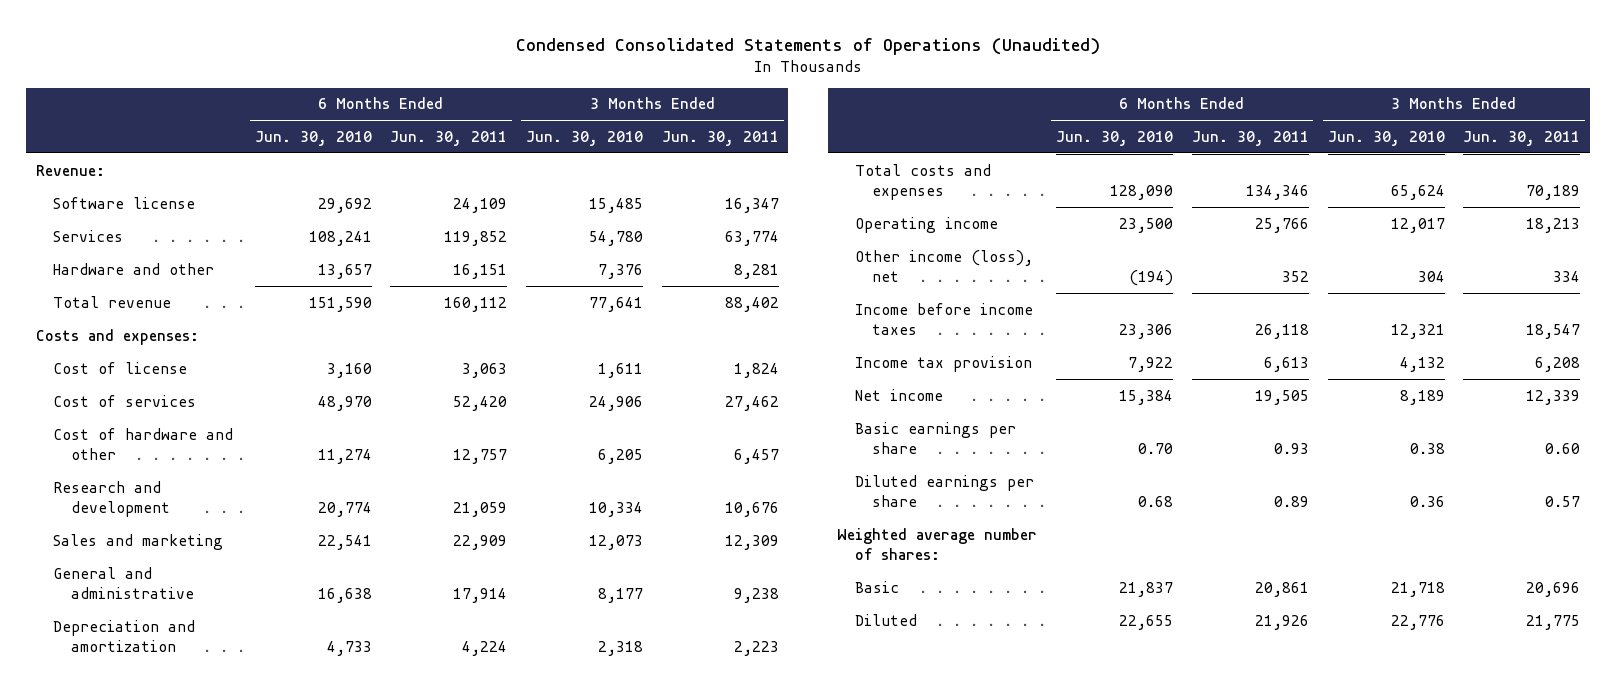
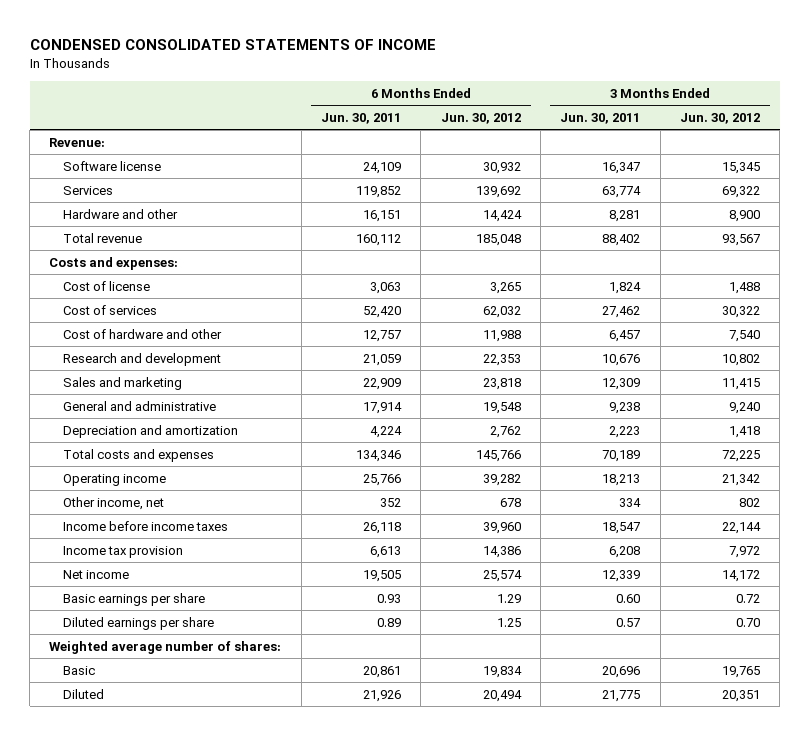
- Condensed Consolidated Statements of Operations (Unaudited)
+ CONDENSED CONSOLIDATED STATEMENTS OF INCOME
- | 6 Months Ended Jun. 30, 2010 | 6 Months Ended Jun. 30, 2011 | 3 Months Ended Jun. 30, 2010 | 3 Months Ended Jun. 30, 2011
+ | 6 Months Ended Jun. 30, 2011 | 6 Months Ended Jun. 30, 2012 | 3 Months Ended Jun. 30, 2011 | 3 Months Ended Jun. 30, 2012
- Other income (loss), net | (194) | 352 | 304 | 334
+ Other income, net | 352 | 678 | 334 | 802

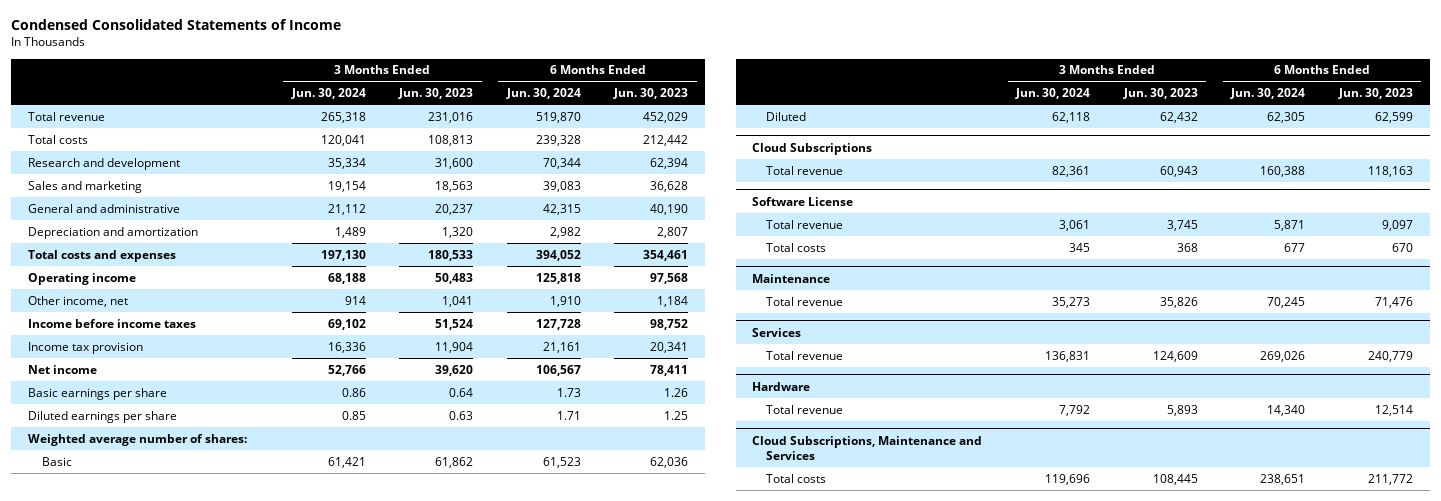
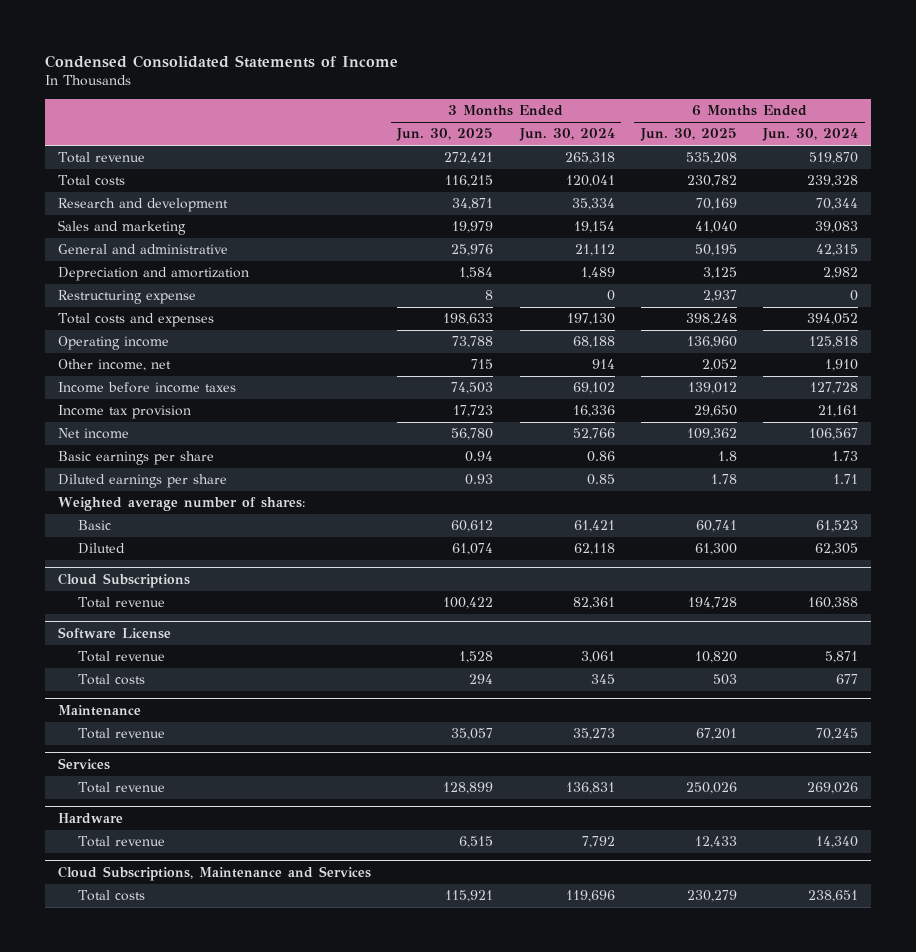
- | 3 Months Ended Jun. 30, 2024 | 3 Months Ended Jun. 30, 2023 | 6 Months Ended Jun. 30, 2024 | 6 Months Ended Jun. 30, 2023
+ | 3 Months Ended Jun. 30, 2025 | 3 Months Ended Jun. 30, 2024 | 6 Months Ended Jun. 30, 2025 | 6 Months Ended Jun. 30, 2024
+ Restructuring expense | 8 | 0 | 2,937 | 0

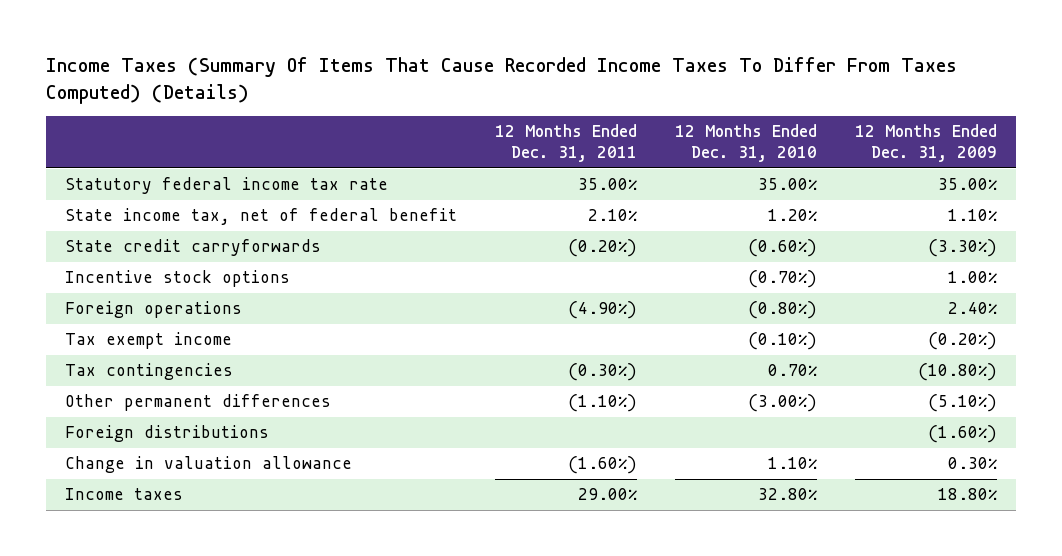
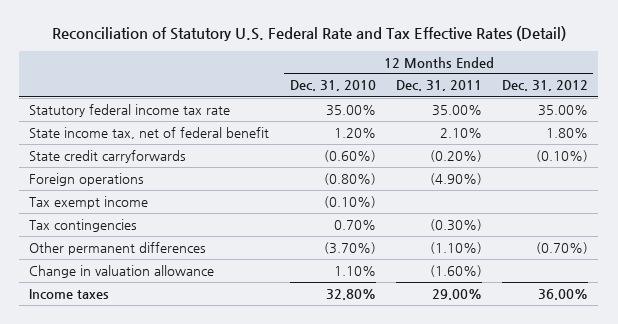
- Income Taxes (Summary Of Items That Cause Recorded Income Taxes To Differ From Taxes Computed) (Details)
+ Reconciliation of Statutory U.S. Federal Rate and Tax Effective Rates (Detail)
- | 12 Months Ended Dec. 31, 2011 | 12 Months Ended Dec. 31, 2010 | 12 Months Ended Dec. 31, 2009
+ | 12 Months Ended Dec. 31, 2010 | 12 Months Ended Dec. 31, 2011 | 12 Months Ended Dec. 31, 2012
- Incentive stock options | | (0.70%) | 1.00%
- Other permanent differences | (1.10%) | (3.00%) | (5.10%)
- Foreign distributions | | | (1.60%)
+ Other permanent differences | (3.70%) | (1.10%) | (0.70%)

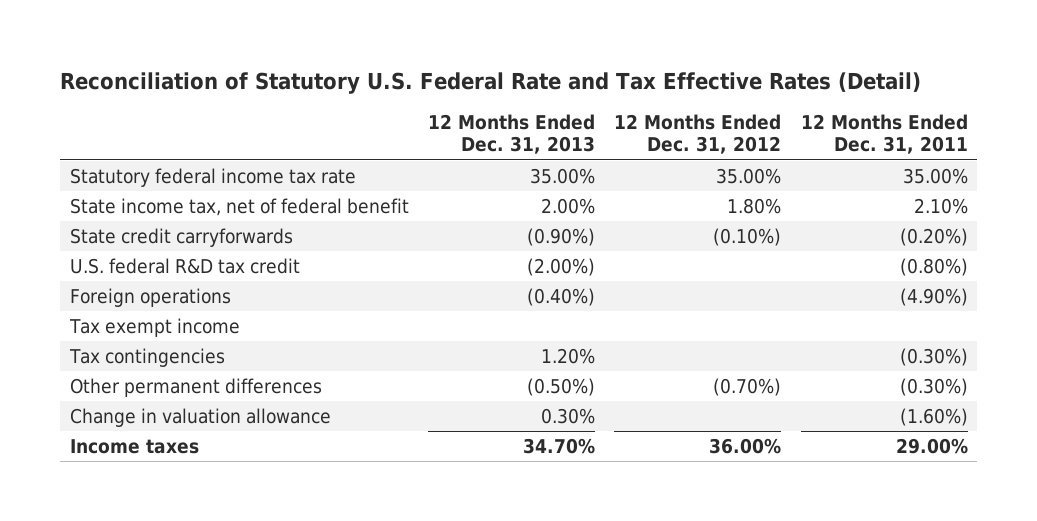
- | 12 Months Ended Dec. 31, 2010 | 12 Months Ended Dec. 31, 2011 | 12 Months Ended Dec. 31, 2012
+ | 12 Months Ended Dec. 31, 2013 | 12 Months Ended Dec. 31, 2012 | 12 Months Ended Dec. 31, 2011
+ U.S. federal R&D tax credit | (2.00%) | | (0.80%)
- Other permanent differences | (3.70%) | (1.10%) | (0.70%)
+ Other permanent differences | (0.50%) | (0.70%) | (0.30%)

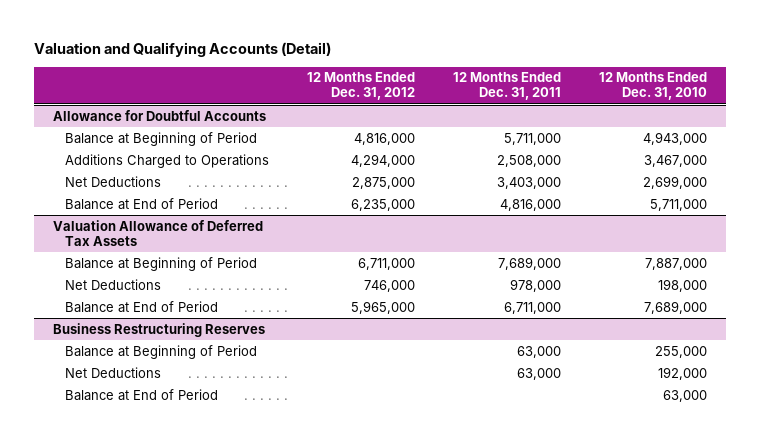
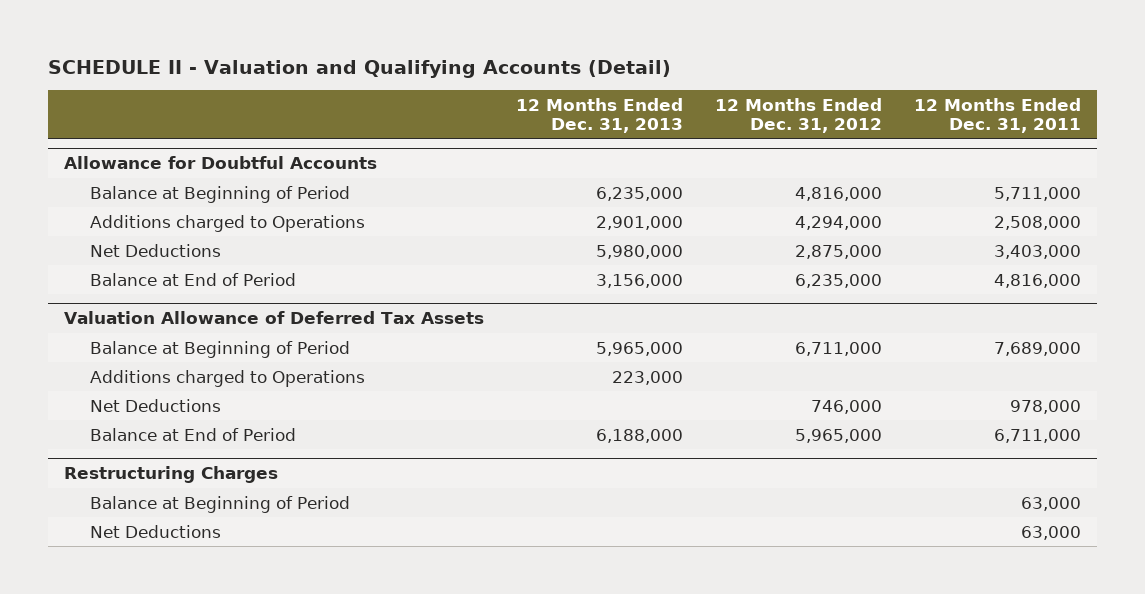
- Valuation and Qualifying Accounts (Detail)
+ SCHEDULE II - Valuation and Qualifying Accounts (Detail)
- | 12 Months Ended Dec. 31, 2012 | 12 Months Ended Dec. 31, 2011 | 12 Months Ended Dec. 31, 2010
+ | 12 Months Ended Dec. 31, 2013 | 12 Months Ended Dec. 31, 2012 | 12 Months Ended Dec. 31, 2011
@ Allowance for Doubtful Accounts
- Additions Charged to Operations | 4,294,000 | 2,508,000 | 3,467,000
+ Additions charged to Operations | 2,901,000 | 4,294,000 | 2,508,000
@ Valuation Allowance of Deferred Tax Assets
+ Additions charged to Operations | 223,000 | |
- Business Restructuring Reserves
+ Restructuring Charges
- Balance at End of Period | | | 63,000

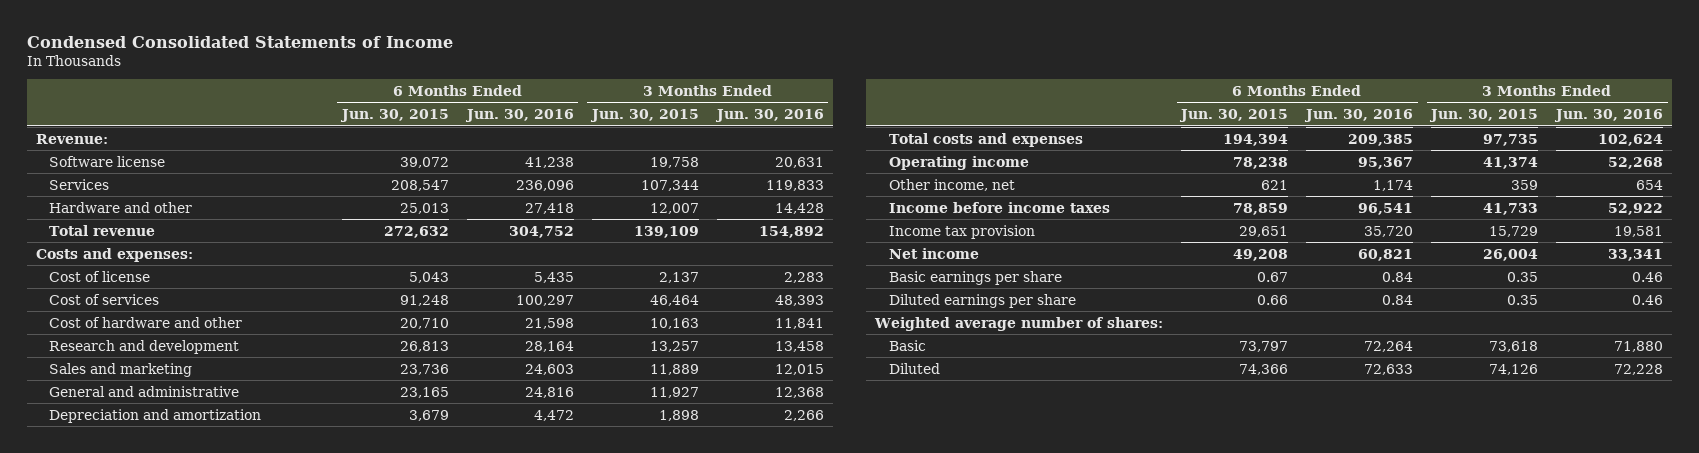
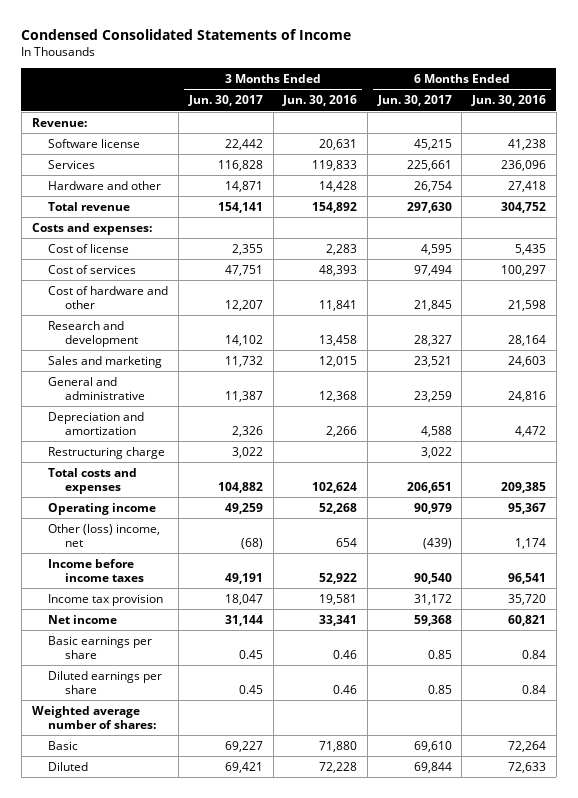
- | 6 Months Ended Jun. 30, 2015 | 6 Months Ended Jun. 30, 2016 | 3 Months Ended Jun. 30, 2015 | 3 Months Ended Jun. 30, 2016
+ | 3 Months Ended Jun. 30, 2017 | 3 Months Ended Jun. 30, 2016 | 6 Months Ended Jun. 30, 2017 | 6 Months Ended Jun. 30, 2016
+ Restructuring charge | 3,022 | | 3,022 |
- Other income, net | 621 | 1,174 | 359 | 654
+ Other (loss) income, net | (68) | 654 | (439) | 1,174

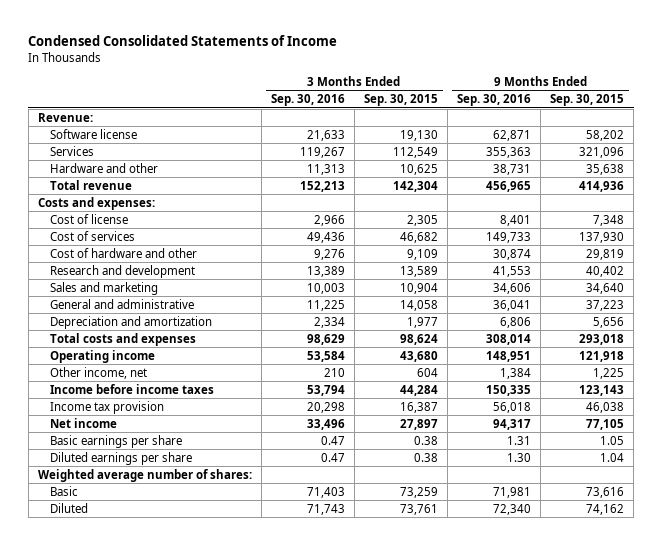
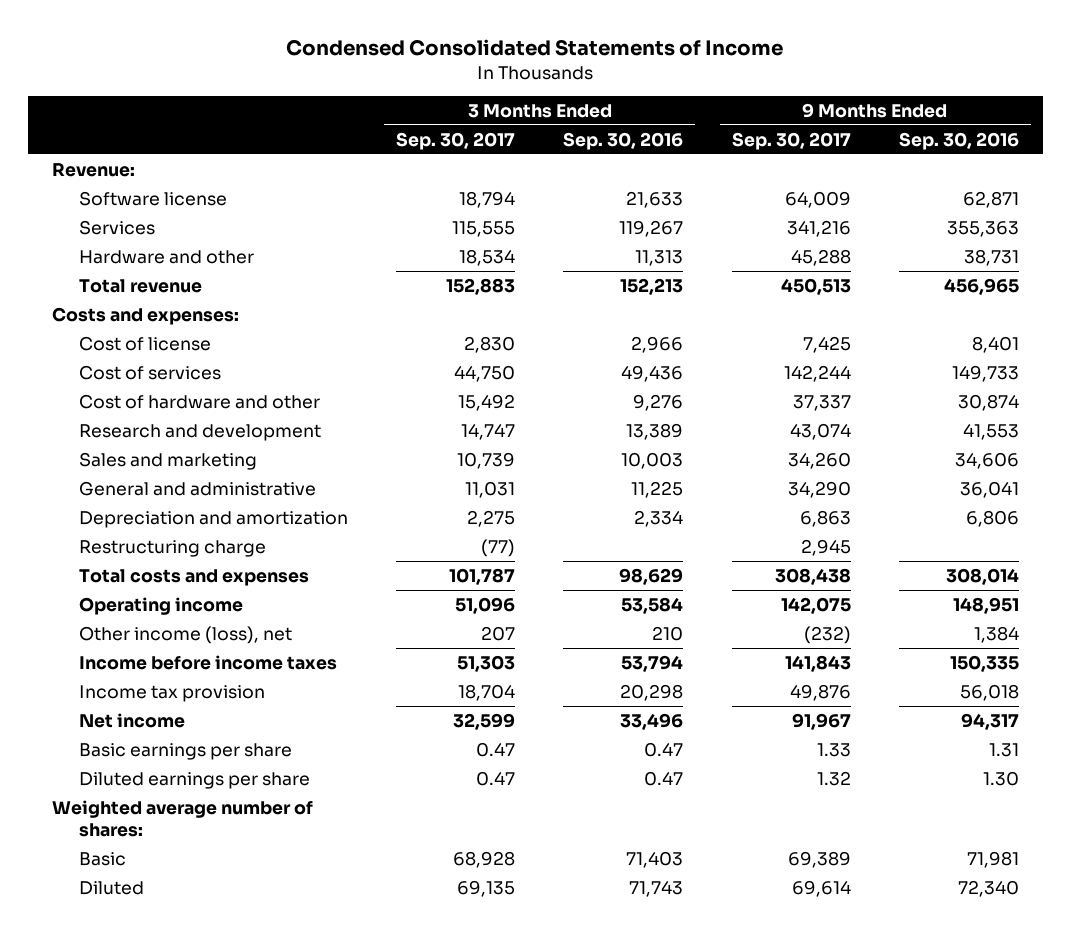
- | 3 Months Ended Sep. 30, 2016 | 3 Months Ended Sep. 30, 2015 | 9 Months Ended Sep. 30, 2016 | 9 Months Ended Sep. 30, 2015
+ | 3 Months Ended Sep. 30, 2017 | 3 Months Ended Sep. 30, 2016 | 9 Months Ended Sep. 30, 2017 | 9 Months Ended Sep. 30, 2016
+ Restructuring charge | (77) | | 2,945 |
- Other income, net | 210 | 604 | 1,384 | 1,225
+ Other income (loss), net | 207 | 210 | (232) | 1,384

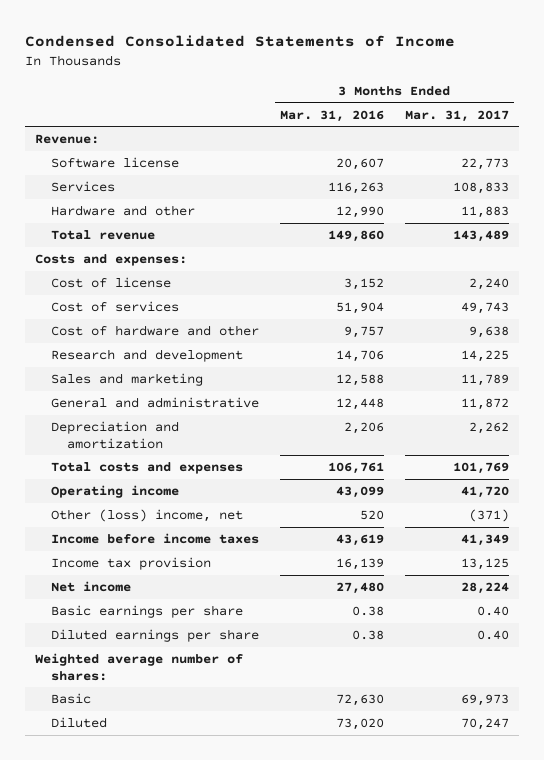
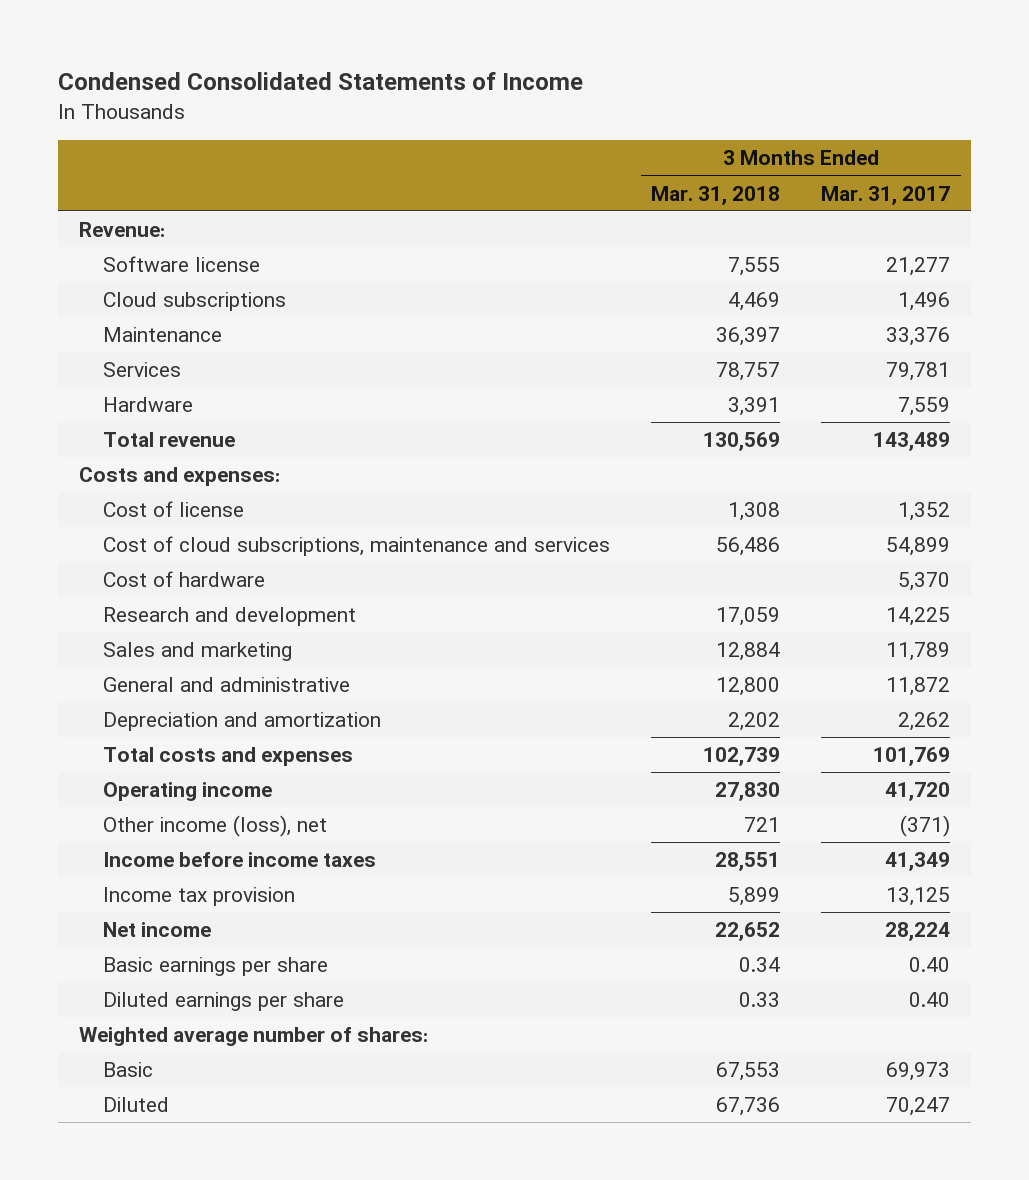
- | 3 Months Ended Mar. 31, 2016 | 3 Months Ended Mar. 31, 2017
+ | 3 Months Ended Mar. 31, 2018 | 3 Months Ended Mar. 31, 2017
- Software license | 20,607 | 22,773
- Services | 116,263 | 108,833
- Hardware and other | 12,990 | 11,883
+ Software license | 7,555 | 21,277
+ Cloud subscriptions | 4,469 | 1,496
+ Maintenance | 36,397 | 33,376
+ Services | 78,757 | 79,781
+ Hardware | 3,391 | 7,559
- Cost of license | 3,152 | 2,240
- Cost of services | 51,904 | 49,743
- Cost of hardware and other | 9,757 | 9,638
+ Cost of license | 1,308 | 1,352
+ Cost of cloud subscriptions, maintenance and services | 56,486 | 54,899
+ Cost of hardware | | 5,370
- Other (loss) income, net | 520 | (371)
+ Other income (loss), net | 721 | (371)

